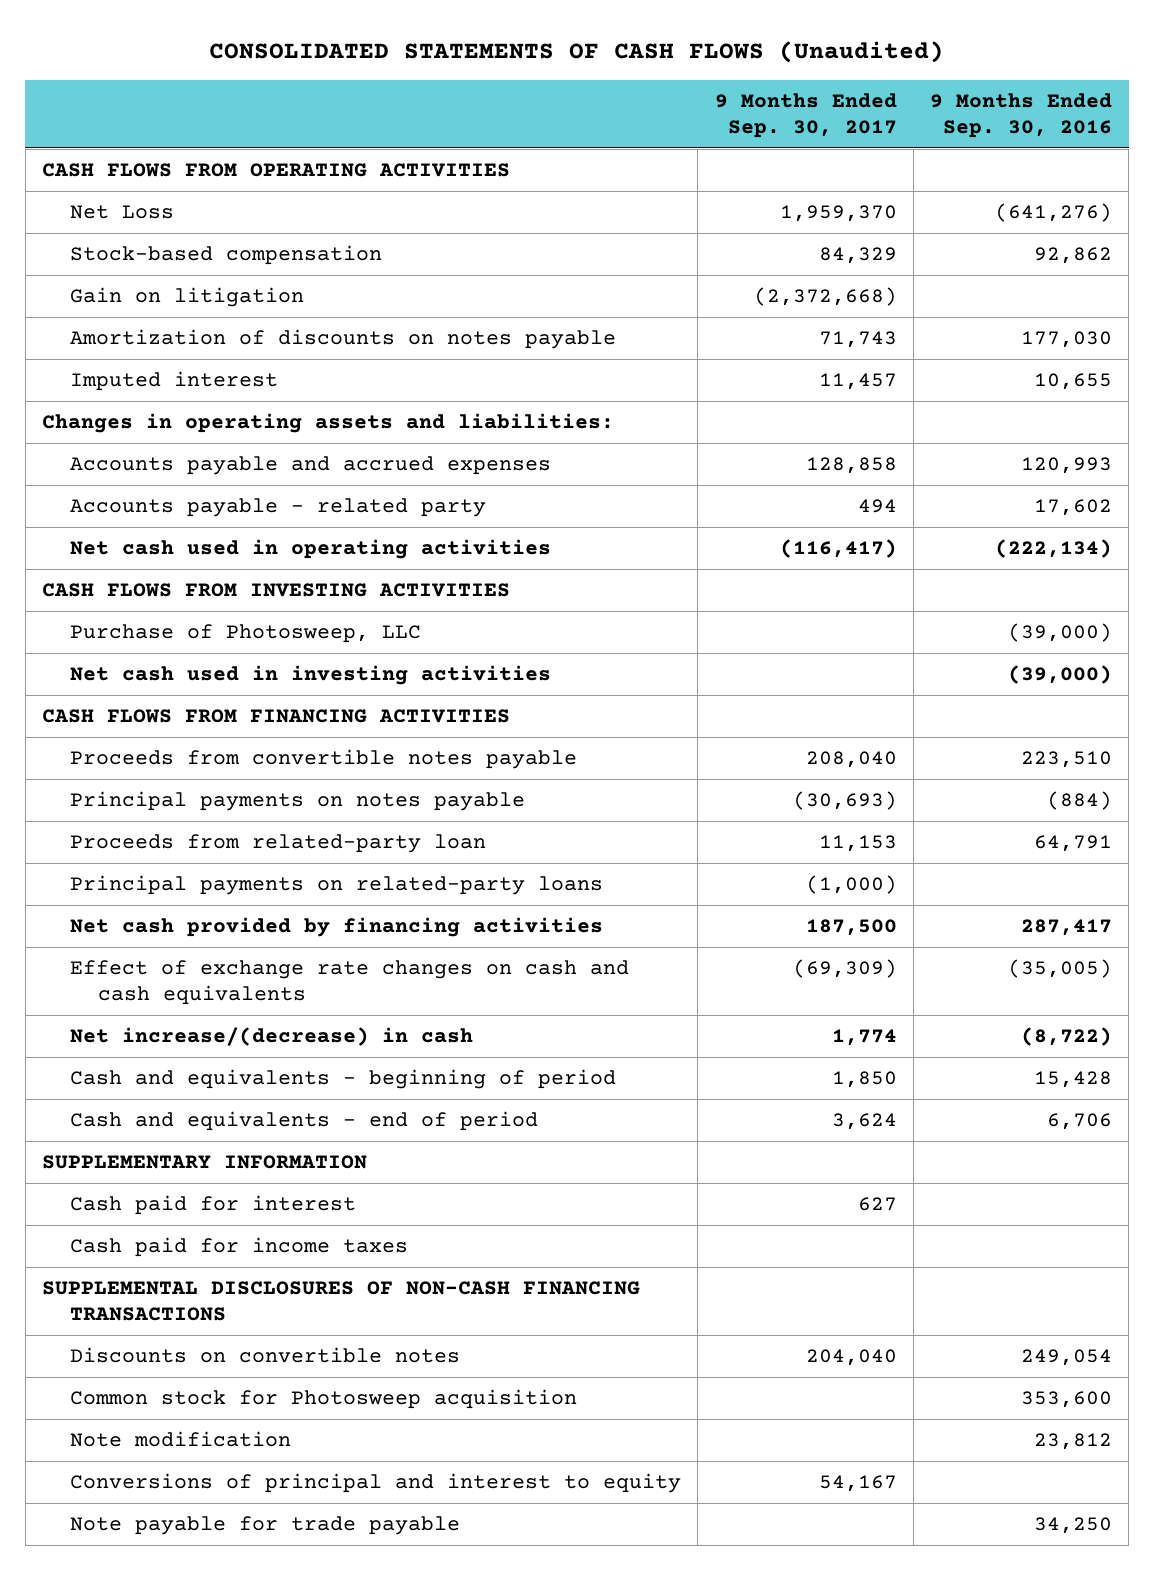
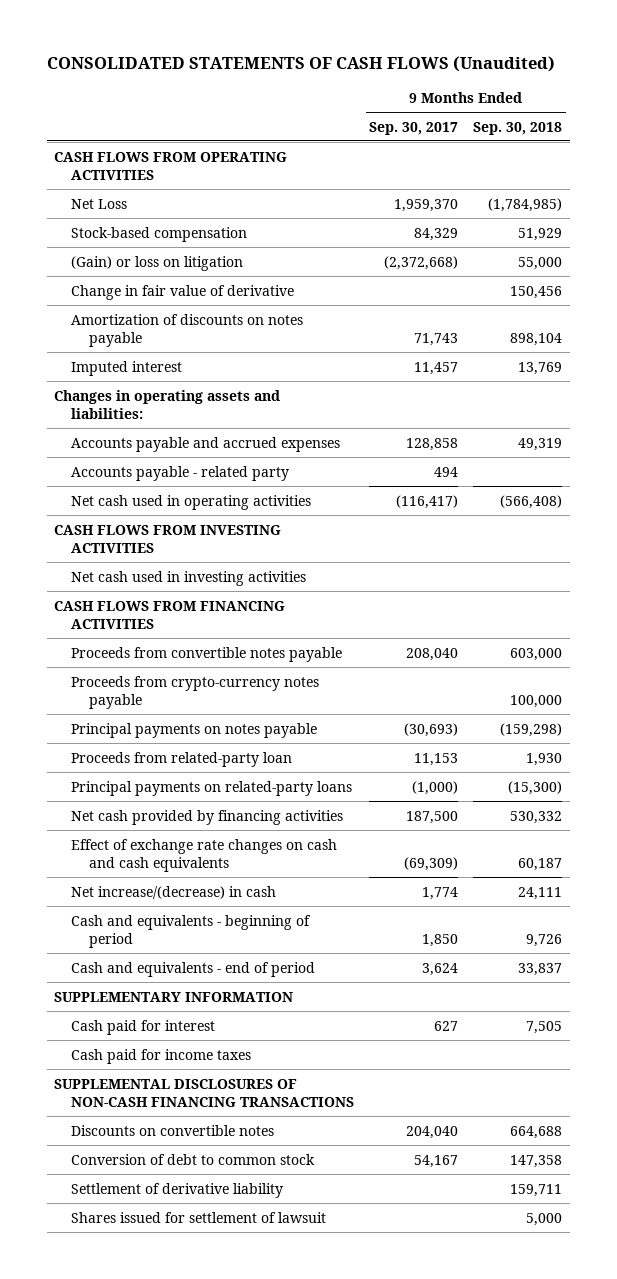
- | 9 Months Ended Sep. 30, 2017 | 9 Months Ended Sep. 30, 2016
+ | 9 Months Ended Sep. 30, 2017 | 9 Months Ended Sep. 30, 2018
- Gain on litigation | (2,372,668) |
+ (Gain) or loss on litigation | (2,372,668) | 55,000
+ Change in fair value of derivative | | 150,456
- Purchase of Photosweep, LLC | | (39,000)
+ Proceeds from crypto-currency notes payable | | 100,000
- Common stock for Photosweep acquisition | | 353,600
- Note modification | | 23,812
- Conversions of principal and interest to equity | 54,167 |
- Note payable for trade payable | | 34,250
+ Conversion of debt to common stock | 54,167 | 147,358
+ Settlement of derivative liability | | 159,711
+ Shares issued for settlement of lawsuit | | 5,000

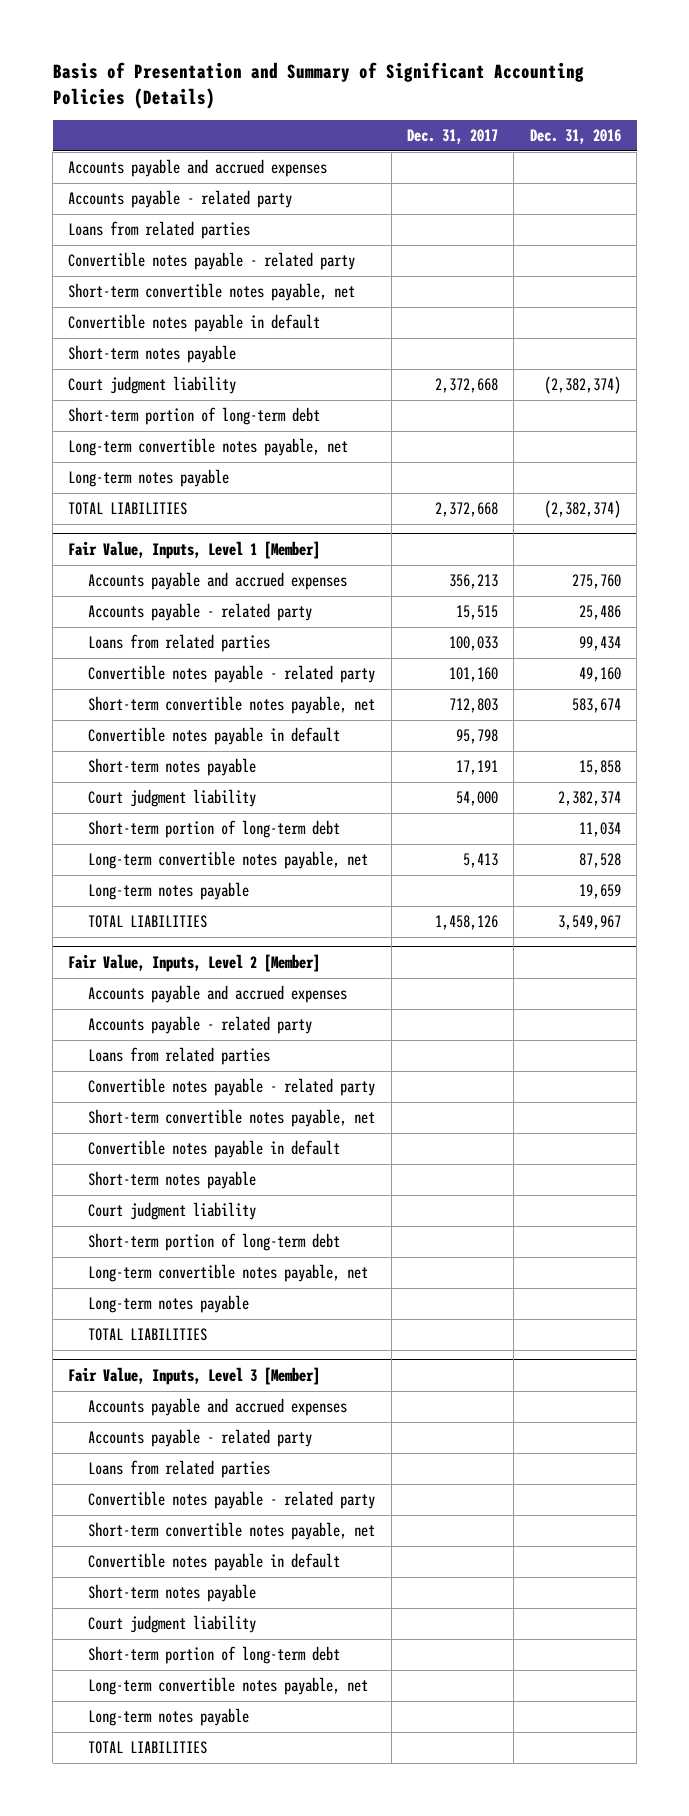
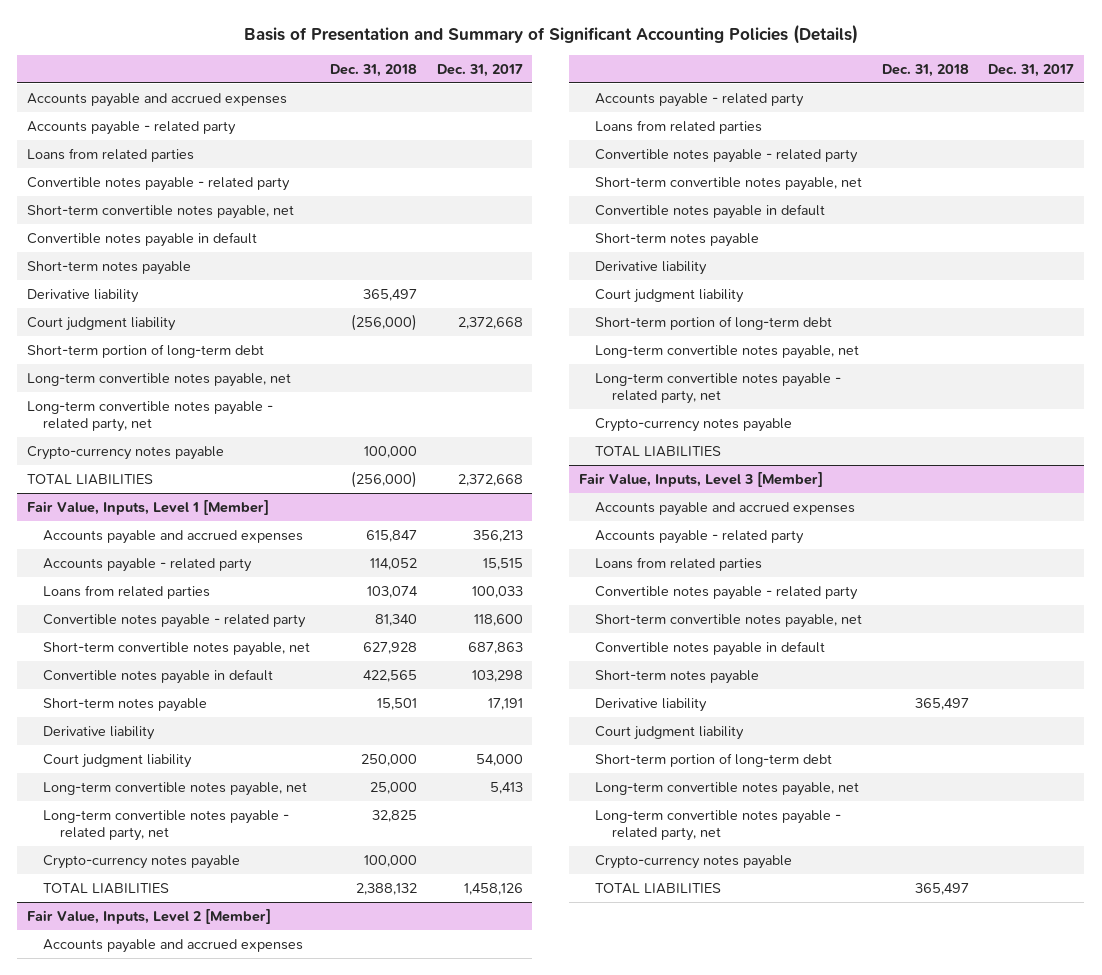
- | Dec. 31, 2017 | Dec. 31, 2016
+ | Dec. 31, 2018 | Dec. 31, 2017
+ Derivative liability | 365,497 |
- Long-term notes payable
+ Long-term convertible notes payable - related party, net
+ Crypto-currency notes payable | 100,000 |
@ Fair Value, Inputs, Level 1 [Member]
- Convertible notes payable - related party | 101,160 | 49,160
- Short-term convertible notes payable, net | 712,803 | 583,674
- Convertible notes payable in default | 95,798 |
+ Convertible notes payable - related party | 81,340 | 118,600
+ Short-term convertible notes payable, net | 627,928 | 687,863
+ Convertible notes payable in default | 422,565 | 103,298
+ Derivative liability
- Short-term portion of long-term debt | | 11,034
- Long-term notes payable | | 19,659
+ Long-term convertible notes payable - related party, net | 32,825 |
+ Crypto-currency notes payable | 100,000 |
@ Fair Value, Inputs, Level 2 [Member]
+ Derivative liability
- Long-term notes payable
+ Long-term convertible notes payable - related party, net
+ Crypto-currency notes payable
@ Fair Value, Inputs, Level 3 [Member]
+ Derivative liability | 365,497 |
- Long-term notes payable
+ Long-term convertible notes payable - related party, net
+ Crypto-currency notes payable

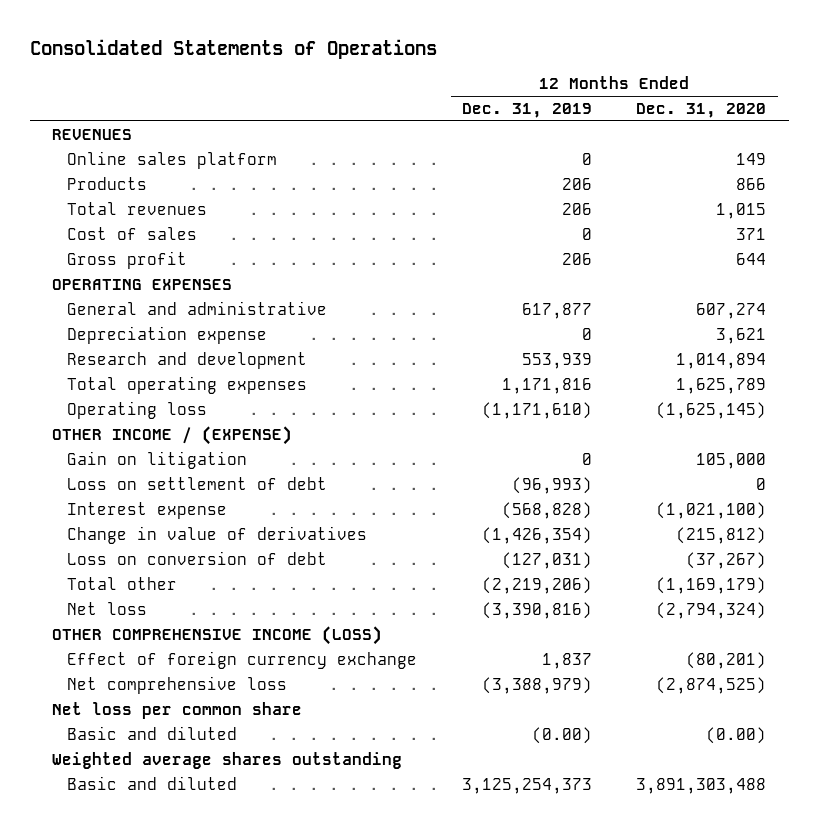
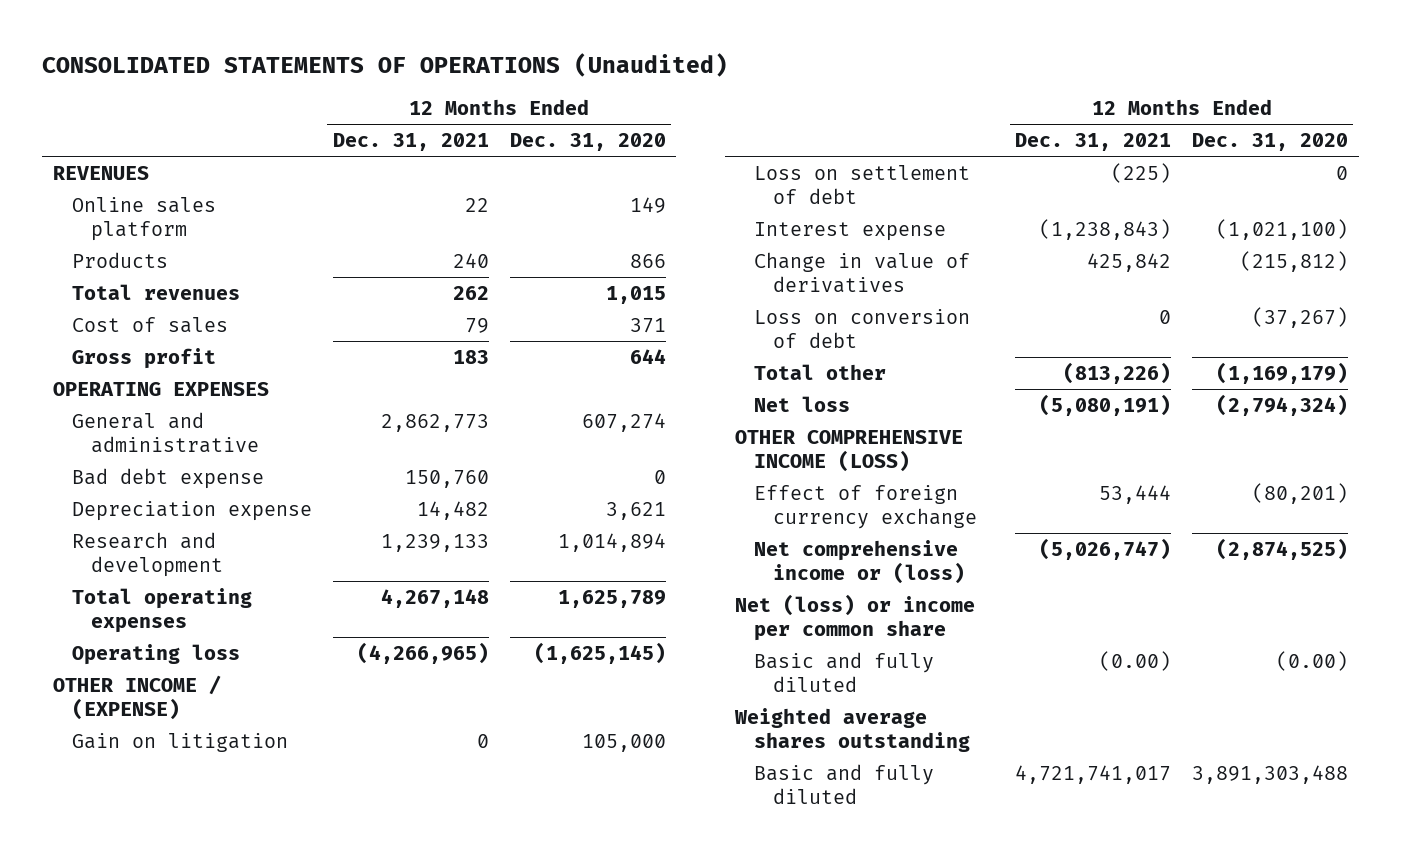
- Consolidated Statements of Operations
+ CONSOLIDATED STATEMENTS OF OPERATIONS (Unaudited)
- | 12 Months Ended Dec. 31, 2019 | 12 Months Ended Dec. 31, 2020
+ | 12 Months Ended Dec. 31, 2021 | 12 Months Ended Dec. 31, 2020
+ Bad debt expense | 150,760 | 0
- Net comprehensive loss | (3,388,979) | (2,874,525)
- Net loss per common share
- Basic and diluted | (0.00) | (0.00)
+ Net comprehensive income or (loss) | (5,026,747) | (2,874,525)
+ Net (loss) or income per common share
+ Basic and fully diluted | (0.00) | (0.00)
- Basic and diluted | 3,125,254,373 | 3,891,303,488
+ Basic and fully diluted | 4,721,741,017 | 3,891,303,488

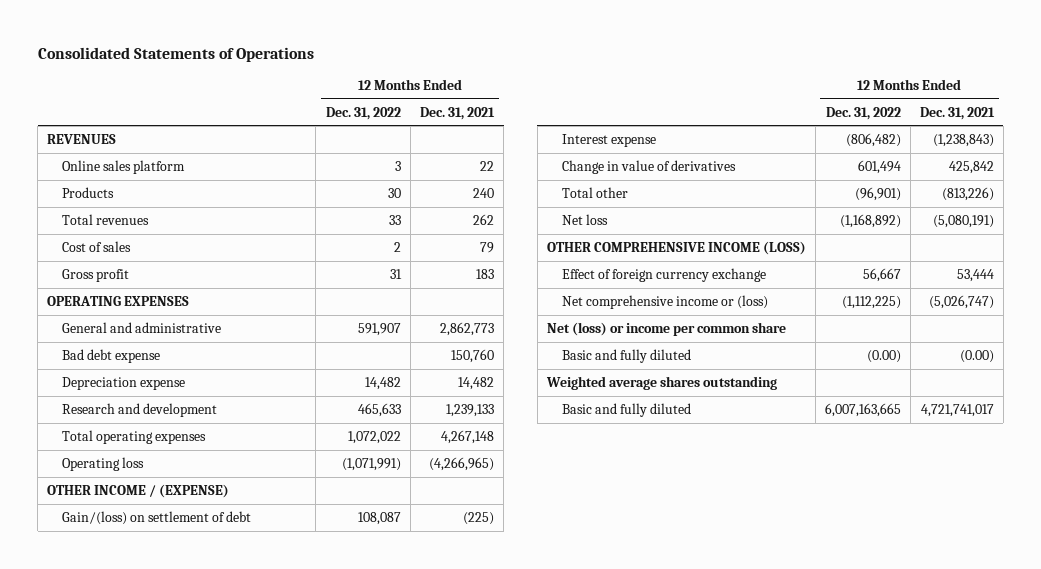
- CONSOLIDATED STATEMENTS OF OPERATIONS (Unaudited)
+ Consolidated Statements of Operations
- | 12 Months Ended Dec. 31, 2021 | 12 Months Ended Dec. 31, 2020
+ | 12 Months Ended Dec. 31, 2022 | 12 Months Ended Dec. 31, 2021
- Gain on litigation | 0 | 105,000
- Loss on settlement of debt | (225) | 0
+ Gain/(loss) on settlement of debt | 108,087 | (225)
- Loss on conversion of debt | 0 | (37,267)

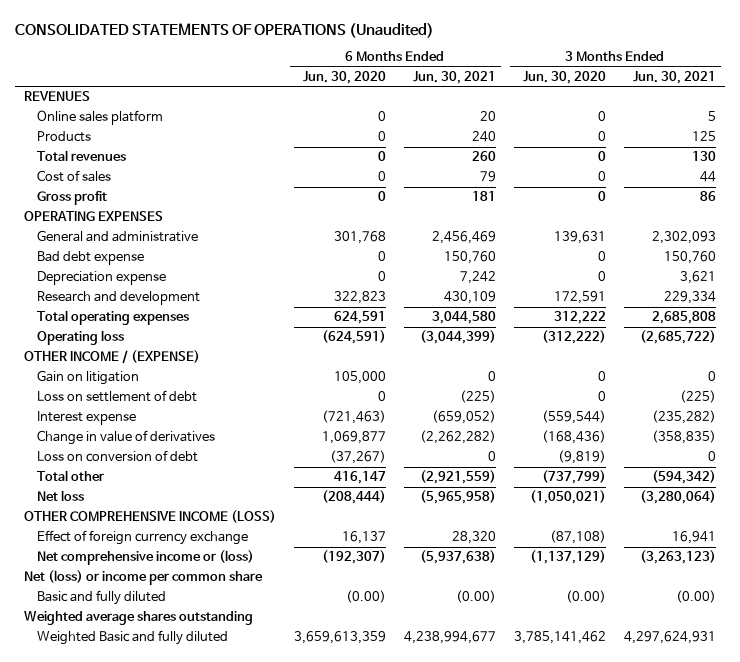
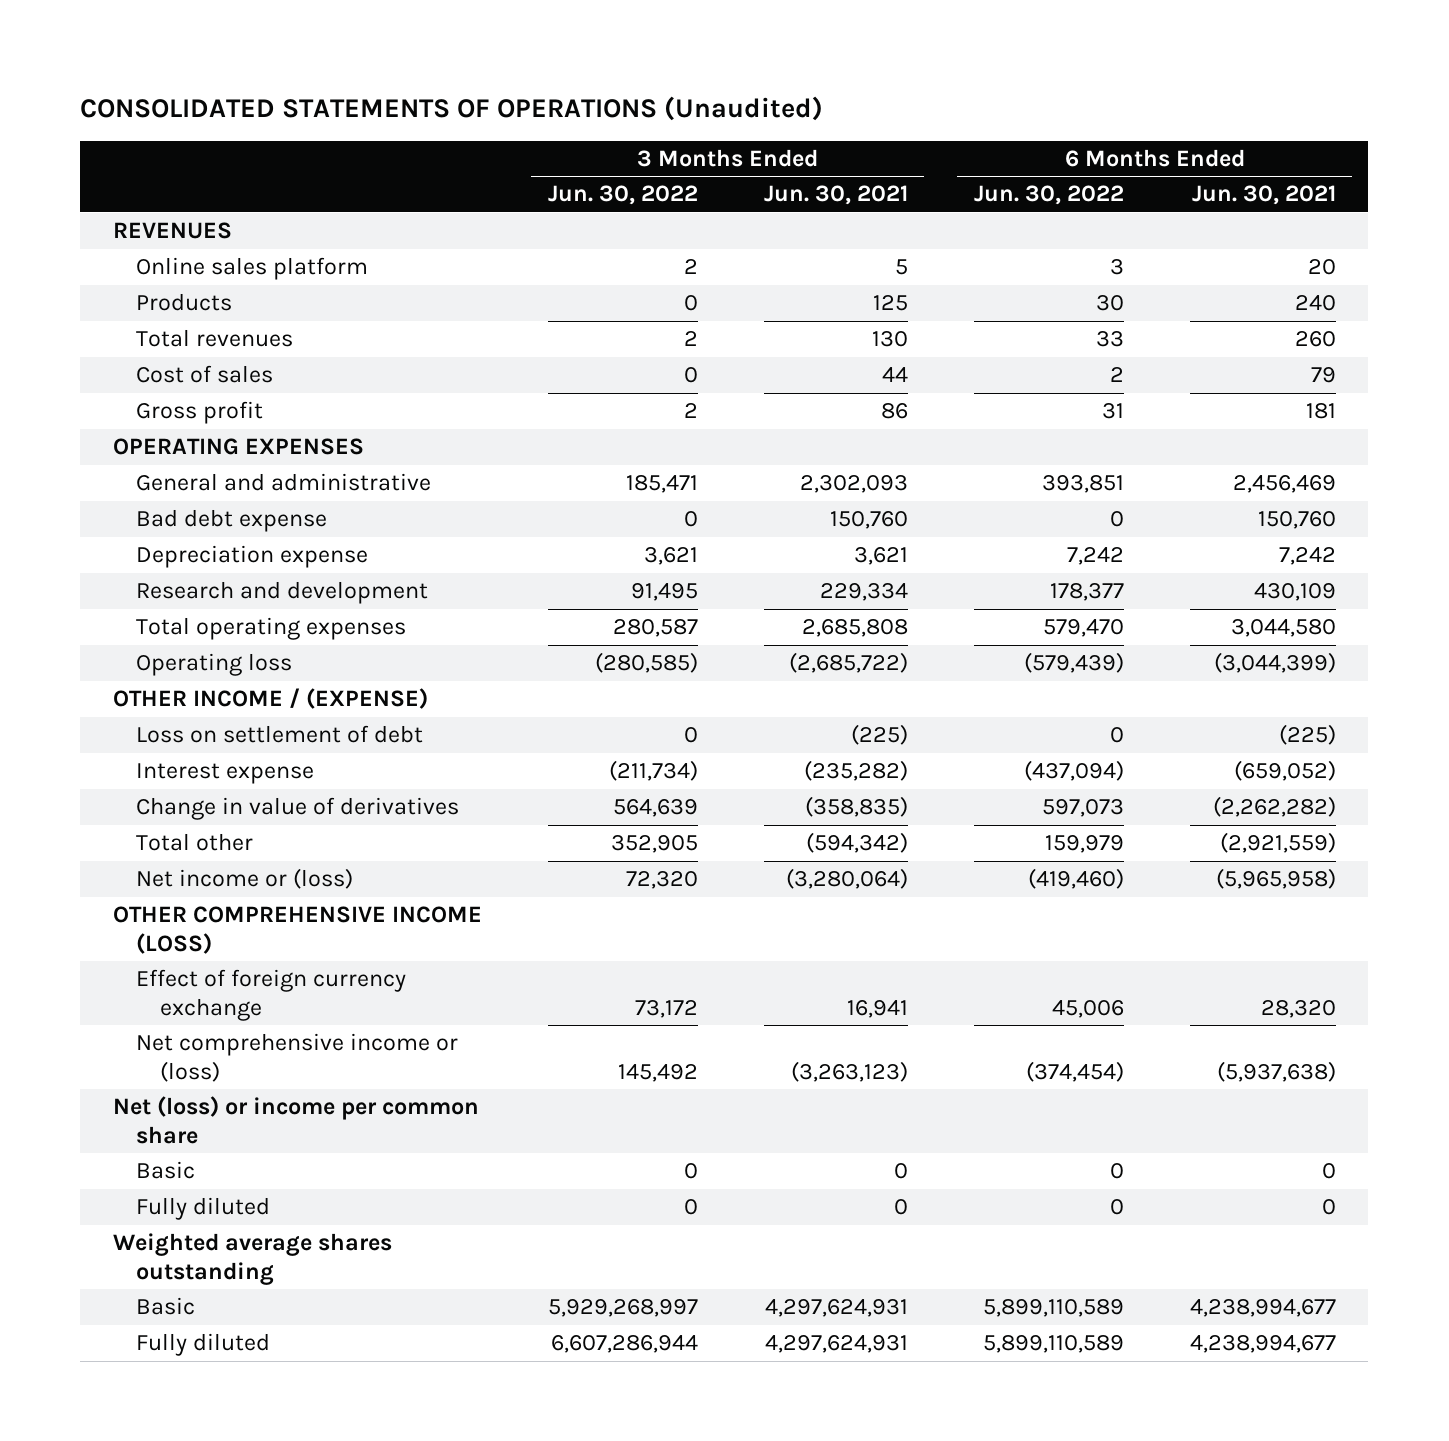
- | 6 Months Ended Jun. 30, 2020 | 6 Months Ended Jun. 30, 2021 | 3 Months Ended Jun. 30, 2020 | 3 Months Ended Jun. 30, 2021
+ | 3 Months Ended Jun. 30, 2022 | 3 Months Ended Jun. 30, 2021 | 6 Months Ended Jun. 30, 2022 | 6 Months Ended Jun. 30, 2021
- Gain on litigation | 105,000 | 0 | 0 | 0
- Loss on conversion of debt | (37,267) | 0 | (9,819) | 0
- Net loss | (208,444) | (5,965,958) | (1,050,021) | (3,280,064)
+ Net income or (loss) | 72,320 | (3,280,064) | (419,460) | (5,965,958)
- Basic and fully diluted | (0.00) | (0.00) | (0.00) | (0.00)
+ Basic | 0 | 0 | 0 | 0
+ Fully diluted | 0 | 0 | 0 | 0
- Weighted Basic and fully diluted | 3,659,613,359 | 4,238,994,677 | 3,785,141,462 | 4,297,624,931
+ Basic | 5,929,268,997 | 4,297,624,931 | 5,899,110,589 | 4,238,994,677
+ Fully diluted | 6,607,286,944 | 4,297,624,931 | 5,899,110,589 | 4,238,994,677

